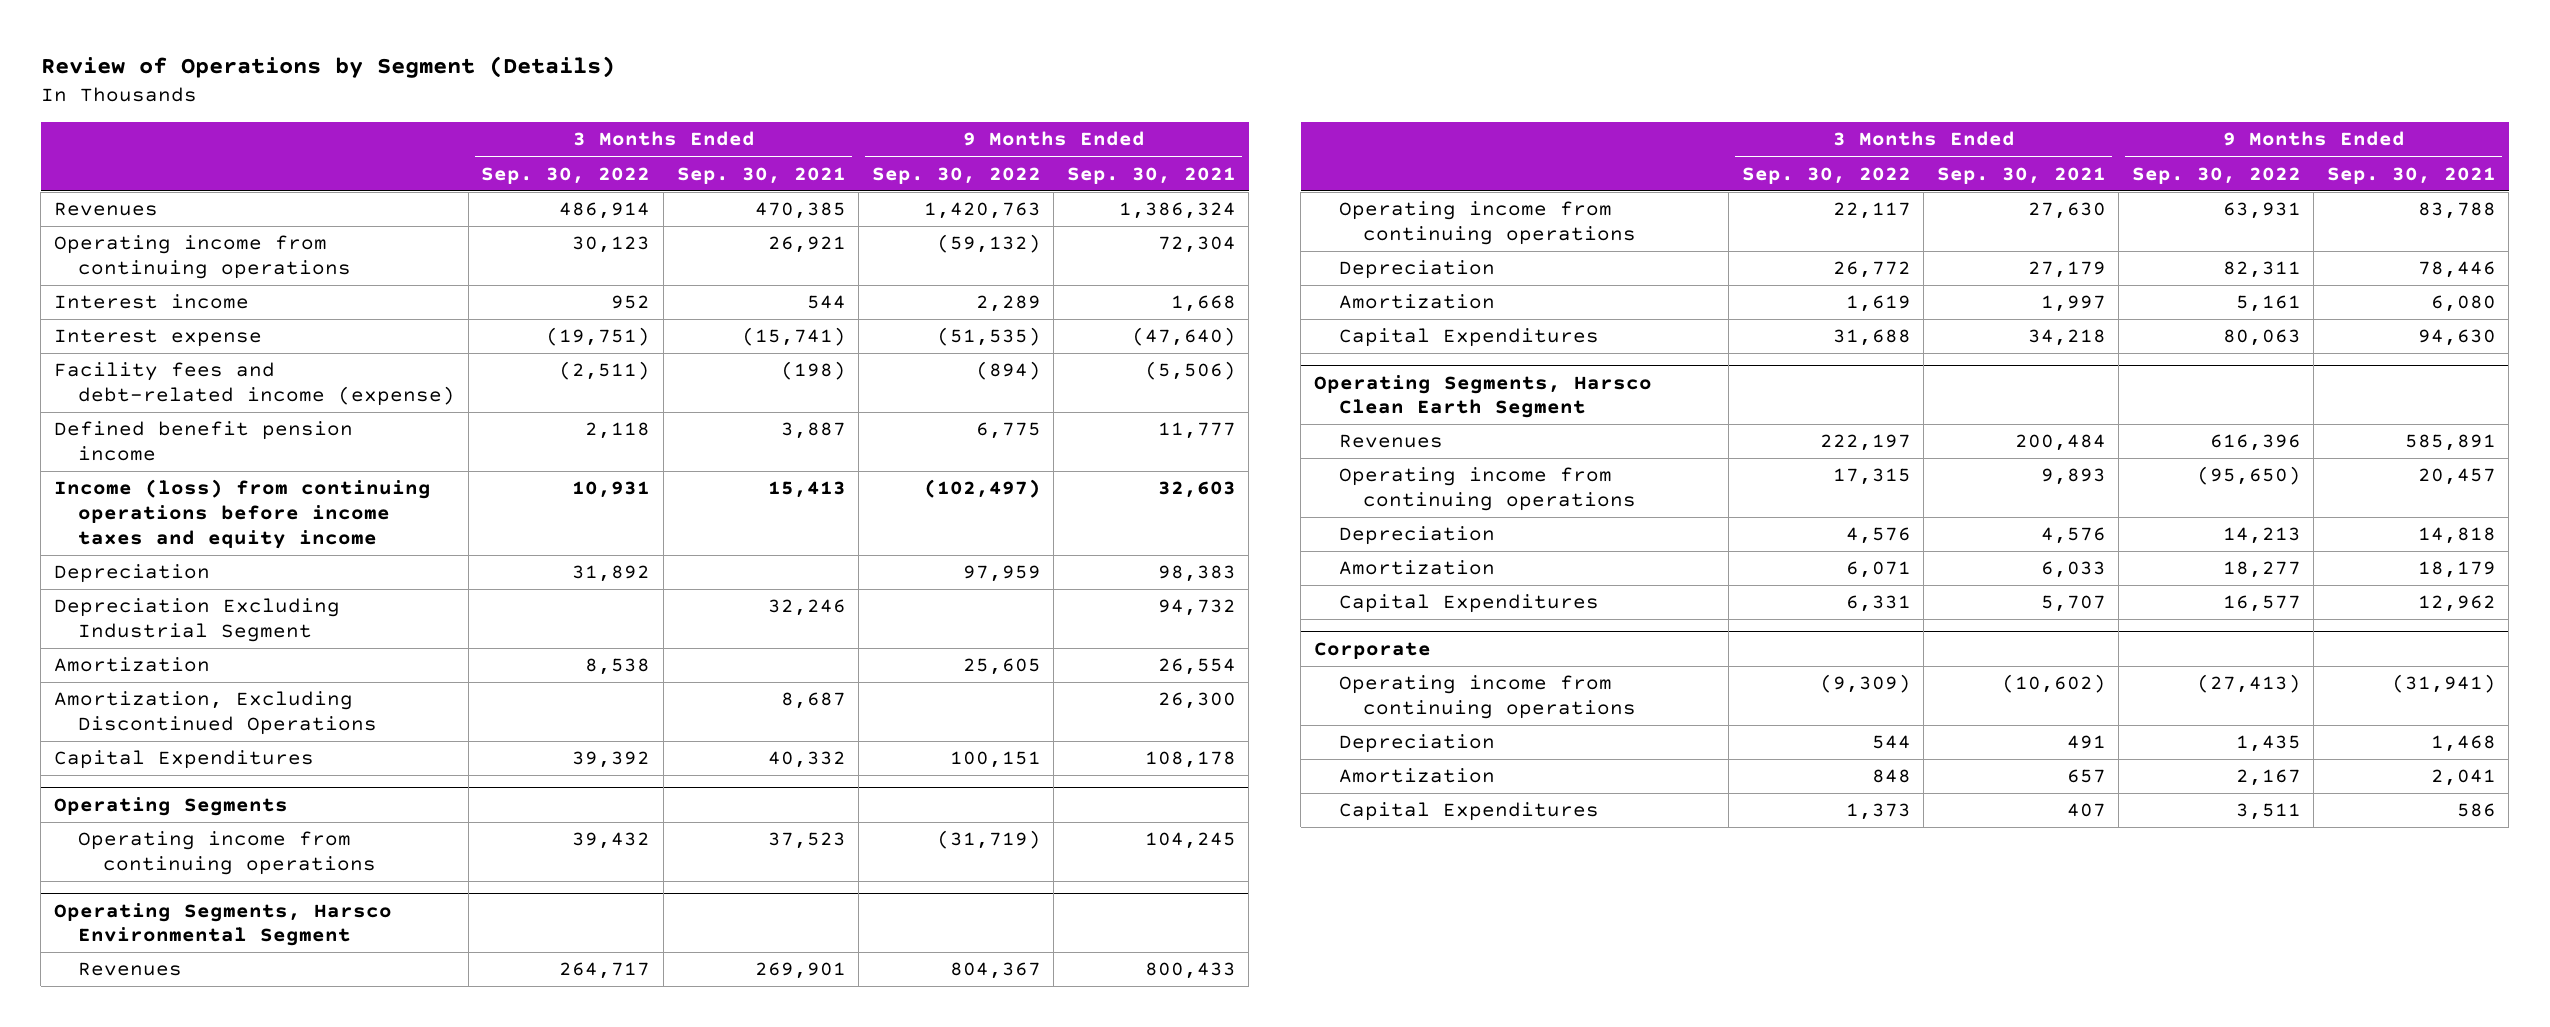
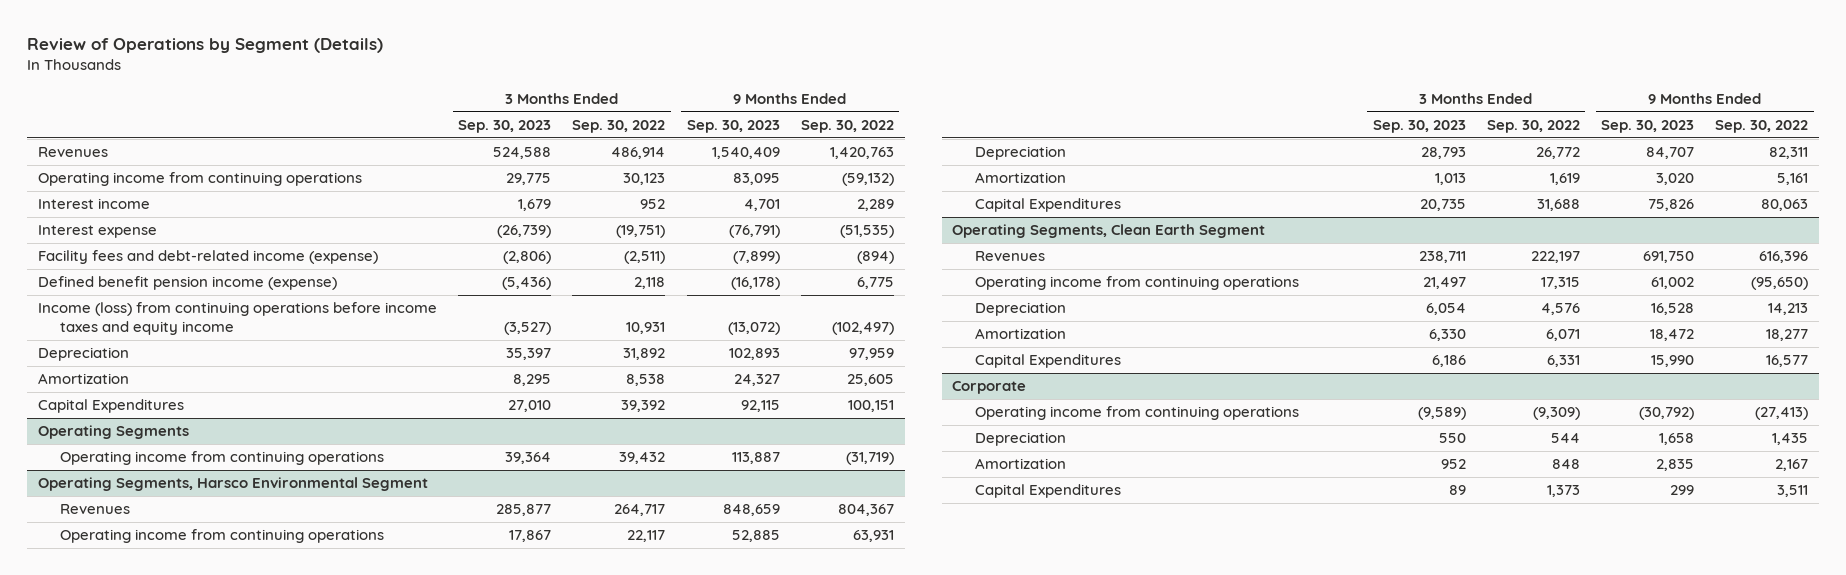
- | 3 Months Ended Sep. 30, 2022 | 3 Months Ended Sep. 30, 2021 | 9 Months Ended Sep. 30, 2022 | 9 Months Ended Sep. 30, 2021
+ | 3 Months Ended Sep. 30, 2023 | 3 Months Ended Sep. 30, 2022 | 9 Months Ended Sep. 30, 2023 | 9 Months Ended Sep. 30, 2022
- Defined benefit pension income | 2,118 | 3,887 | 6,775 | 11,777
+ Defined benefit pension income (expense) | (5,436) | 2,118 | (16,178) | 6,775
- Depreciation Excluding Industrial Segment | | 32,246 | | 94,732
- Amortization, Excluding Discontinued Operations | | 8,687 | | 26,300
- Operating Segments, Harsco Clean Earth Segment
+ Operating Segments, Clean Earth Segment

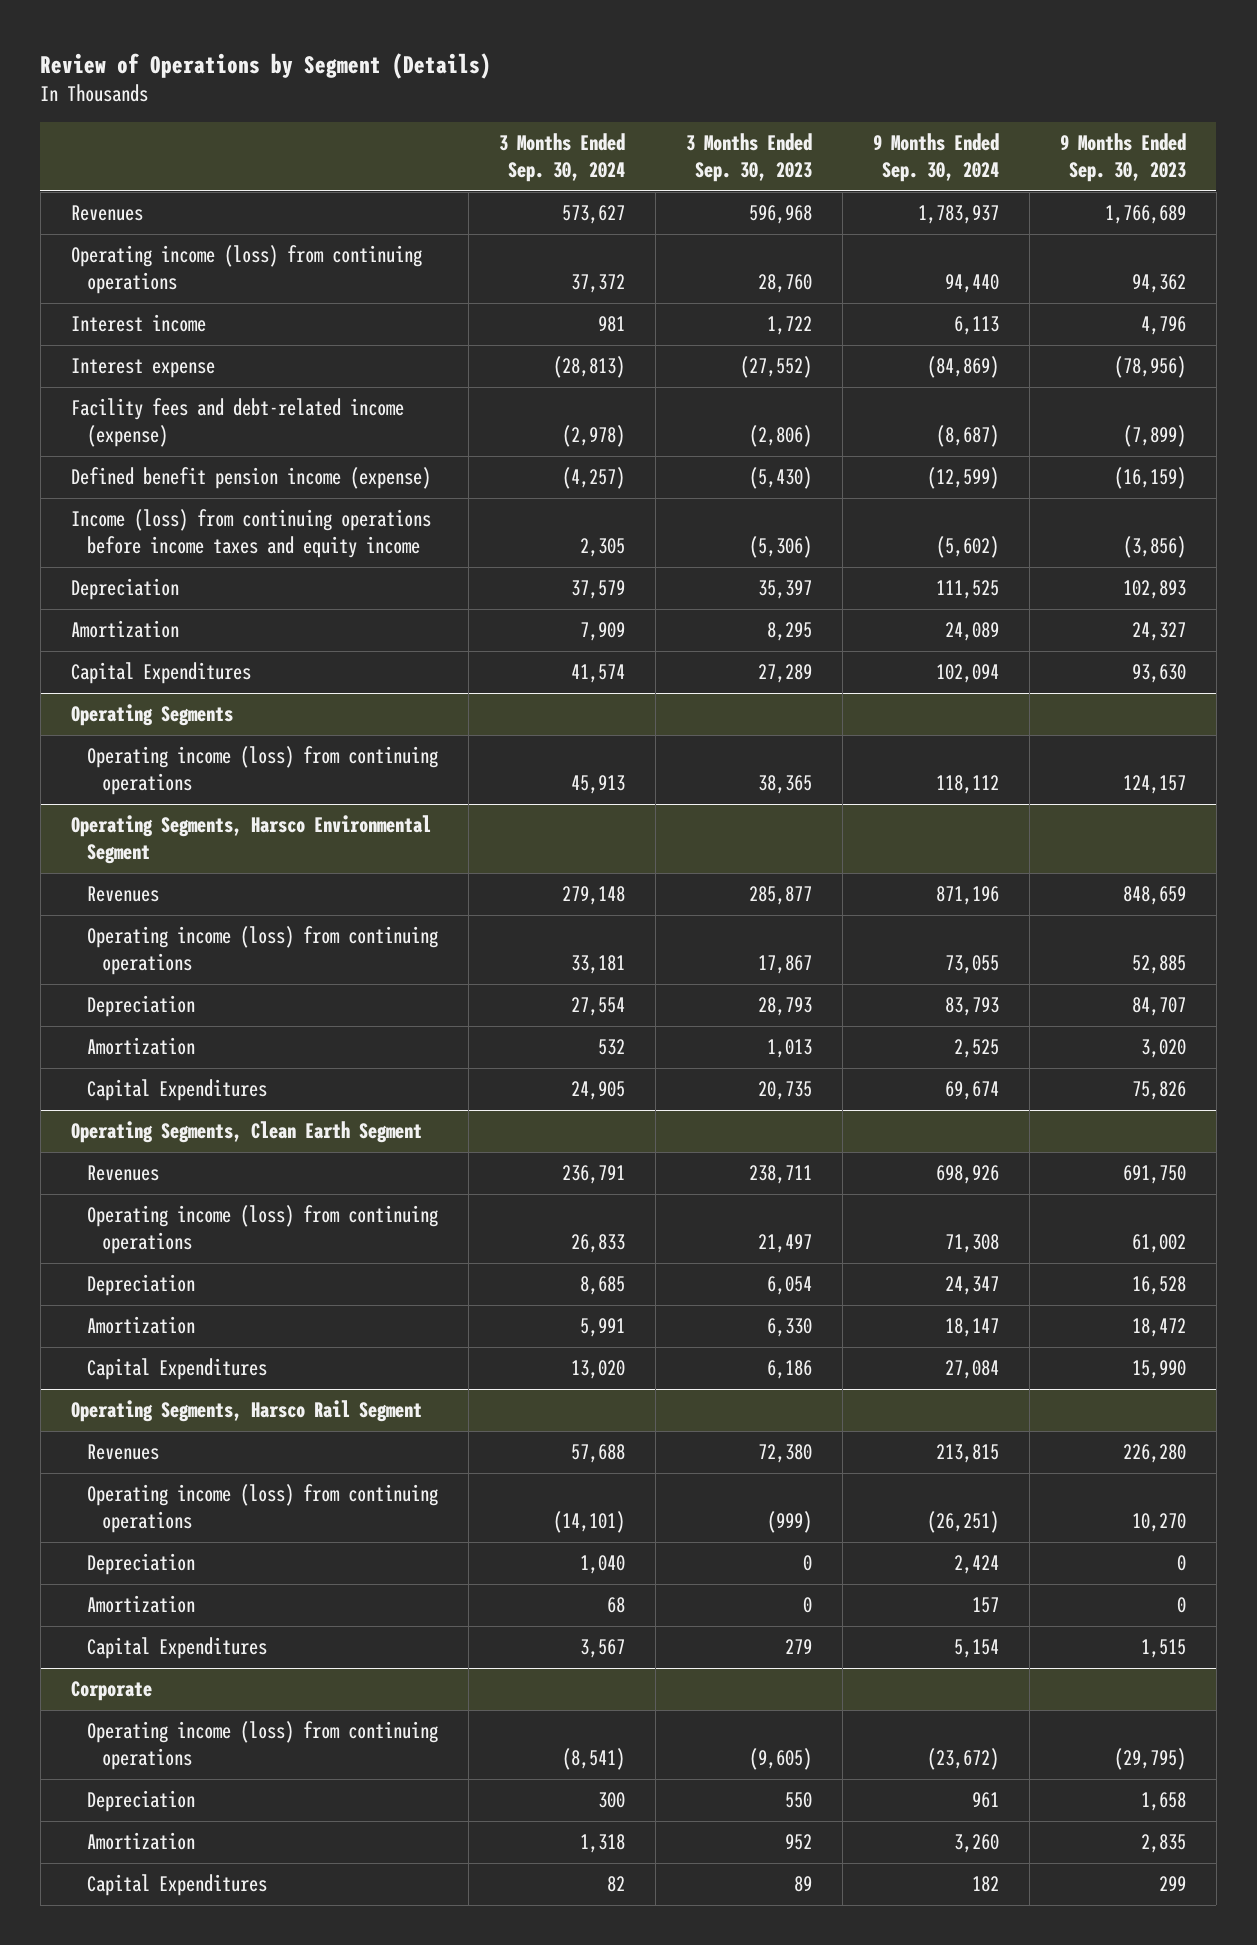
- | 3 Months Ended Sep. 30, 2023 | 3 Months Ended Sep. 30, 2022 | 9 Months Ended Sep. 30, 2023 | 9 Months Ended Sep. 30, 2022
+ | 3 Months Ended Sep. 30, 2024 | 3 Months Ended Sep. 30, 2023 | 9 Months Ended Sep. 30, 2024 | 9 Months Ended Sep. 30, 2023
- Revenues | 524,588 | 486,914 | 1,540,409 | 1,420,763
- Operating income from continuing operations | 29,775 | 30,123 | 83,095 | (59,132)
- Interest income | 1,679 | 952 | 4,701 | 2,289
- Interest expense | (26,739) | (19,751) | (76,791) | (51,535)
+ Revenues | 573,627 | 596,968 | 1,783,937 | 1,766,689
+ Operating income (loss) from continuing operations | 37,372 | 28,760 | 94,440 | 94,362
+ Interest income | 981 | 1,722 | 6,113 | 4,796
+ Interest expense | (28,813) | (27,552) | (84,869) | (78,956)
- Defined benefit pension income (expense) | (5,436) | 2,118 | (16,178) | 6,775
- Income (loss) from continuing operations before income taxes and equity income | (3,527) | 10,931 | (13,072) | (102,497)
+ Defined benefit pension income (expense) | (4,257) | (5,430) | (12,599) | (16,159)
+ Income (loss) from continuing operations before income taxes and equity income | 2,305 | (5,306) | (5,602) | (3,856)
- Capital Expenditures | 27,010 | 39,392 | 92,115 | 100,151
+ Capital Expenditures | 41,574 | 27,289 | 102,094 | 93,630
@ Operating Segments
- Operating income from continuing operations | 39,364 | 39,432 | 113,887 | (31,719)
+ Operating income (loss) from continuing operations | 45,913 | 38,365 | 118,112 | 124,157
@ Operating Segments, Harsco Environmental Segment
- Operating income from continuing operations | 17,867 | 22,117 | 52,885 | 63,931
+ Operating income (loss) from continuing operations | 33,181 | 17,867 | 73,055 | 52,885
@ Operating Segments, Clean Earth Segment
- Operating income from continuing operations | 21,497 | 17,315 | 61,002 | (95,650)
+ Operating income (loss) from continuing operations | 26,833 | 21,497 | 71,308 | 61,002
+ Operating Segments, Harsco Rail Segment
+ Revenues | 57,688 | 72,380 | 213,815 | 226,280
+ Operating income (loss) from continuing operations | (14,101) | (999) | (26,251) | 10,270
+ Depreciation | 1,040 | 0 | 2,424 | 0
+ Amortization | 68 | 0 | 157 | 0
+ Capital Expenditures | 3,567 | 279 | 5,154 | 1,515
@ Corporate
- Operating income from continuing operations | (9,589) | (9,309) | (30,792) | (27,413)
+ Operating income (loss) from continuing operations | (8,541) | (9,605) | (23,672) | (29,795)

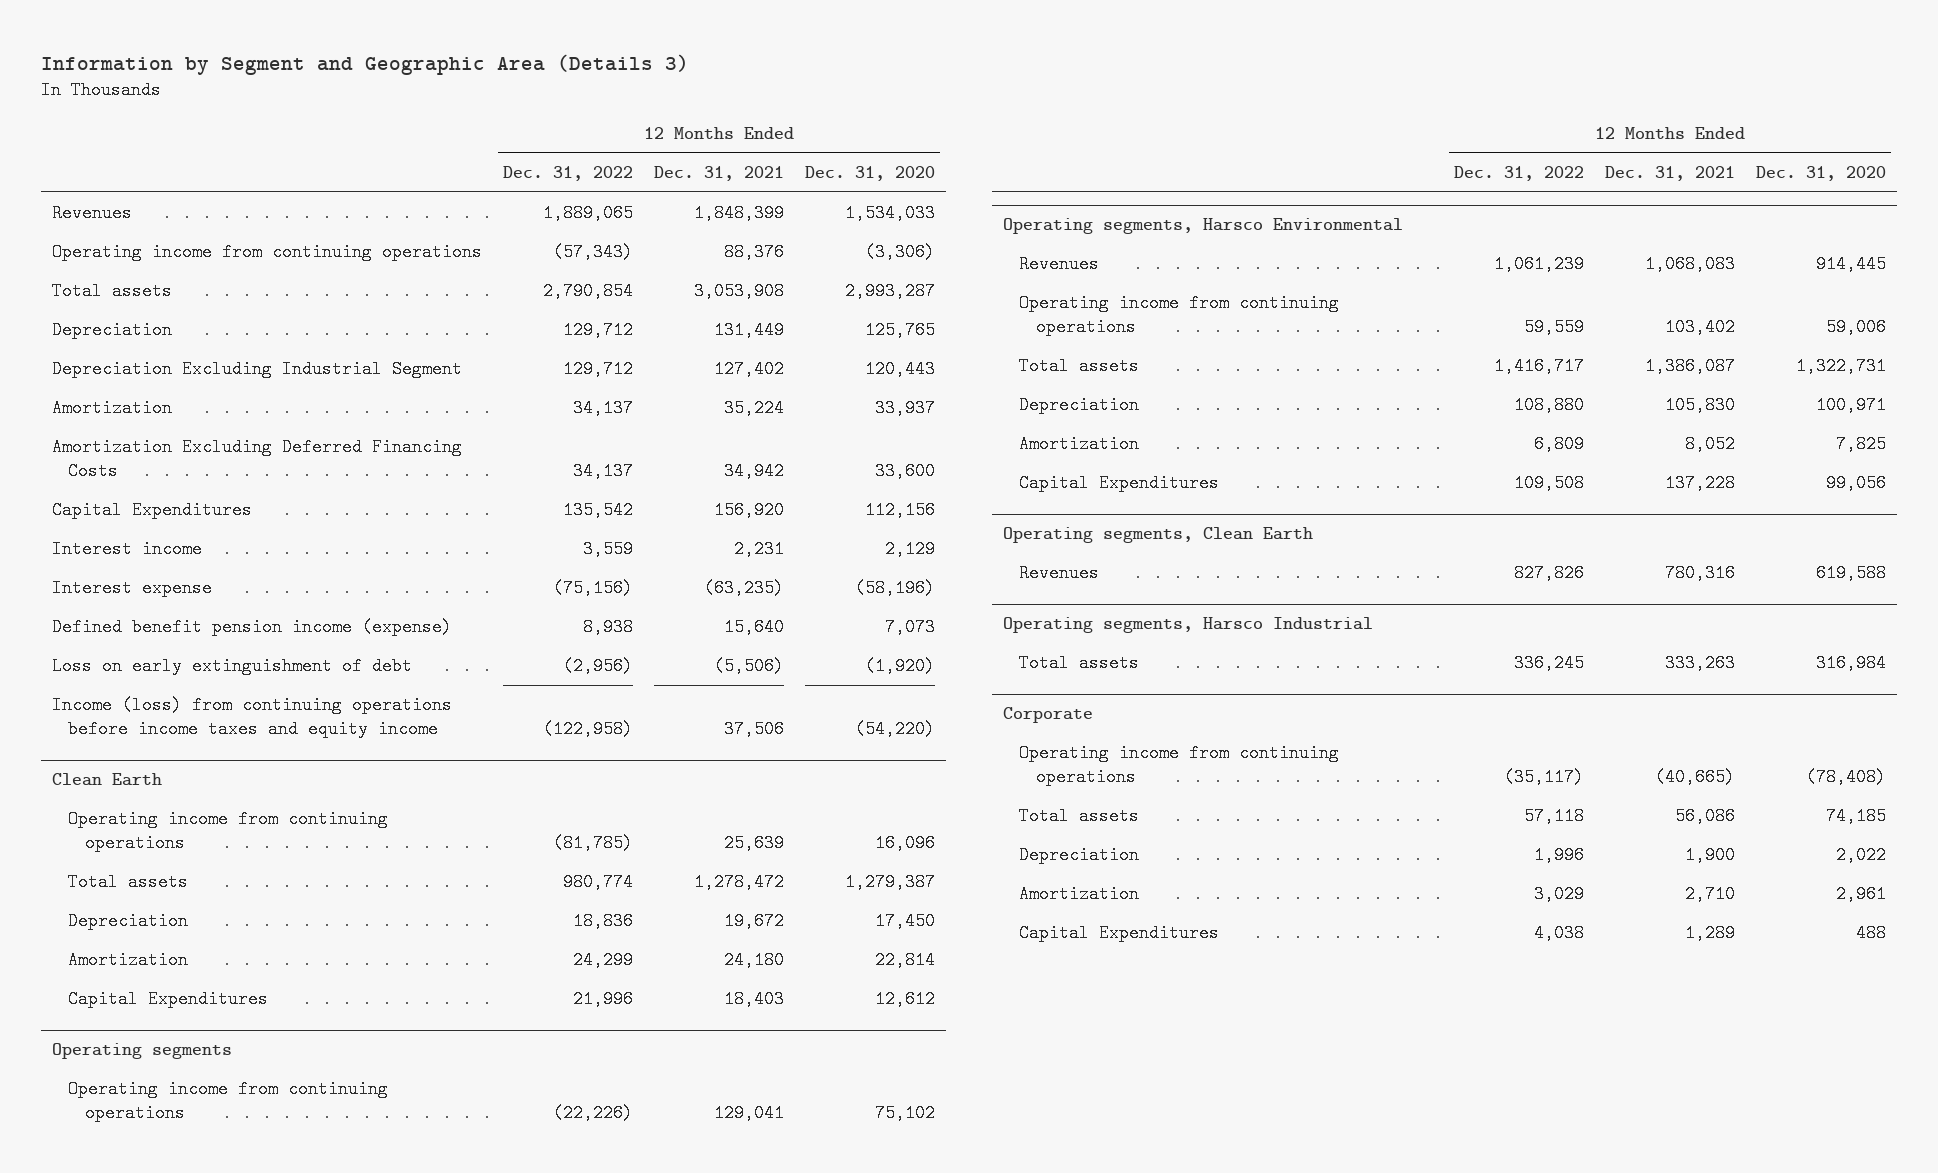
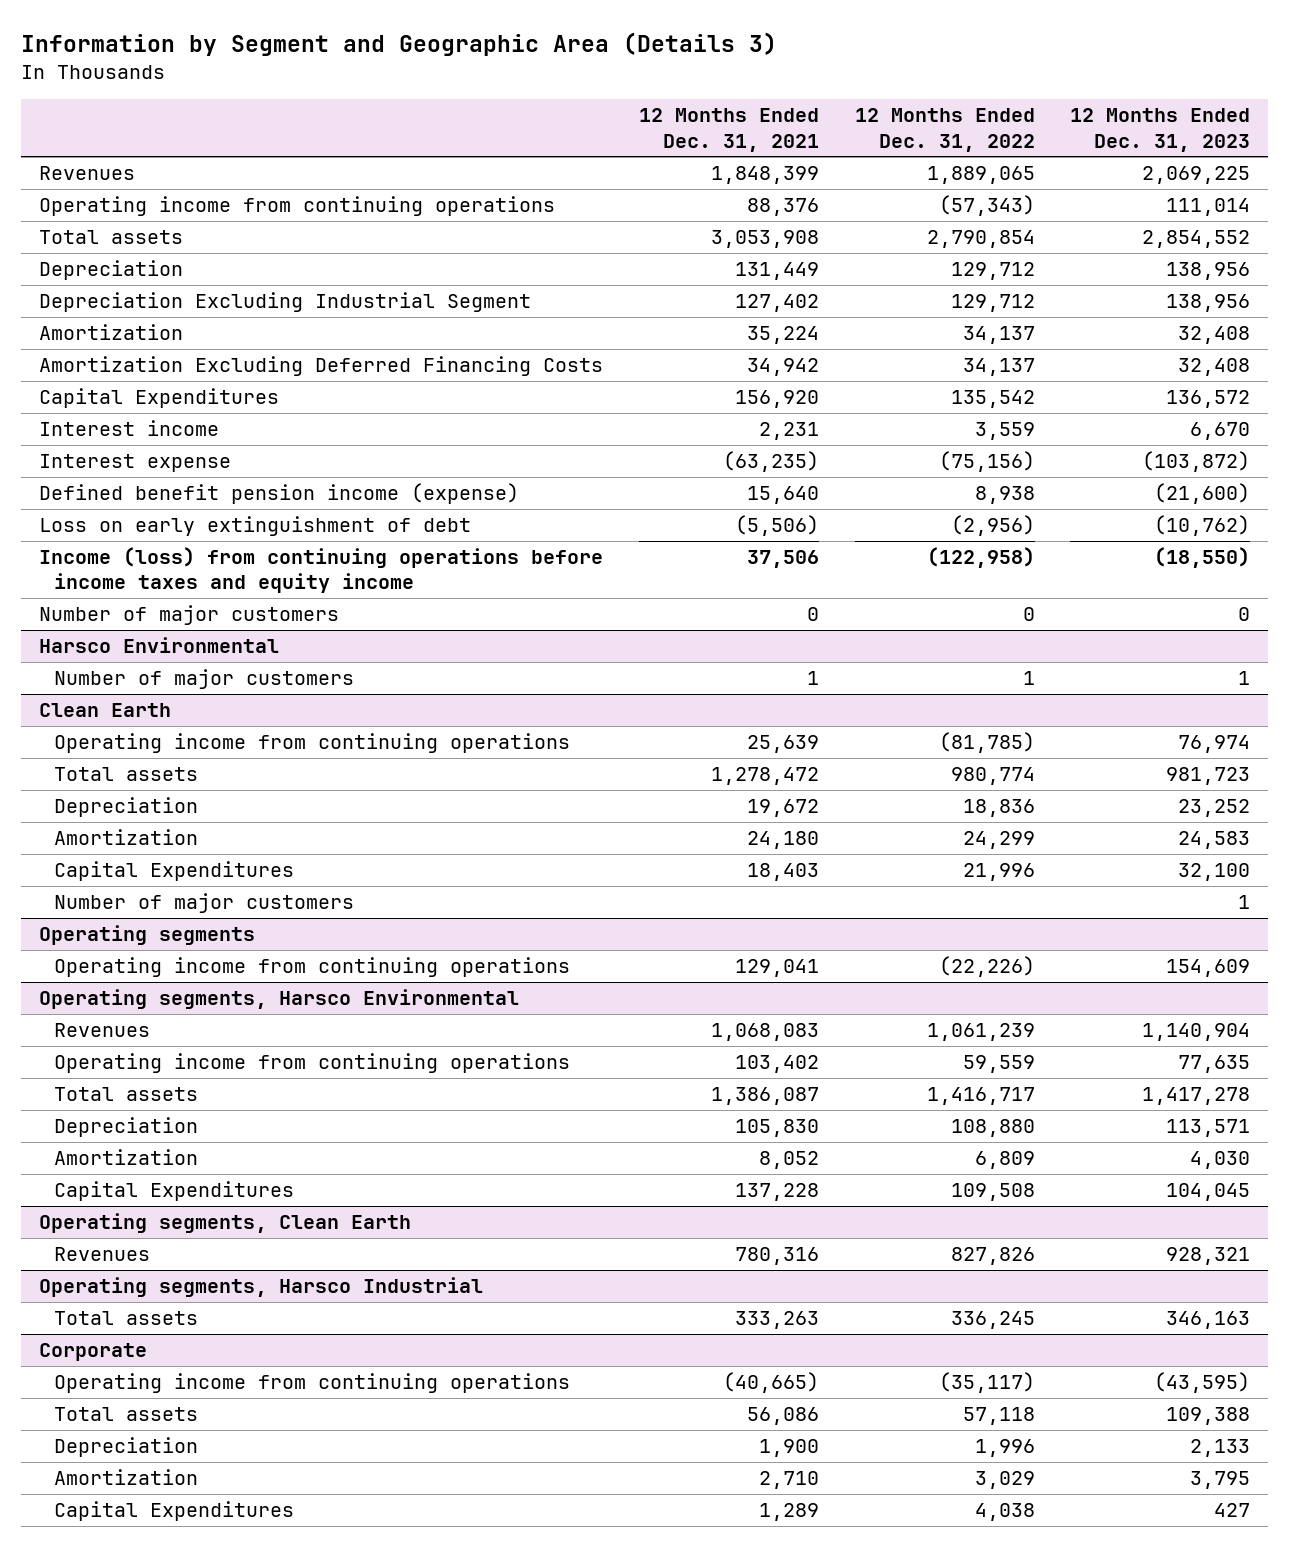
- | 12 Months Ended Dec. 31, 2022 | 12 Months Ended Dec. 31, 2021 | 12 Months Ended Dec. 31, 2020
+ | 12 Months Ended Dec. 31, 2021 | 12 Months Ended Dec. 31, 2022 | 12 Months Ended Dec. 31, 2023
+ Number of major customers | 0 | 0 | 0
+ Harsco Environmental
+ Number of major customers | 1 | 1 | 1
@ Clean Earth
+ Number of major customers | | | 1

